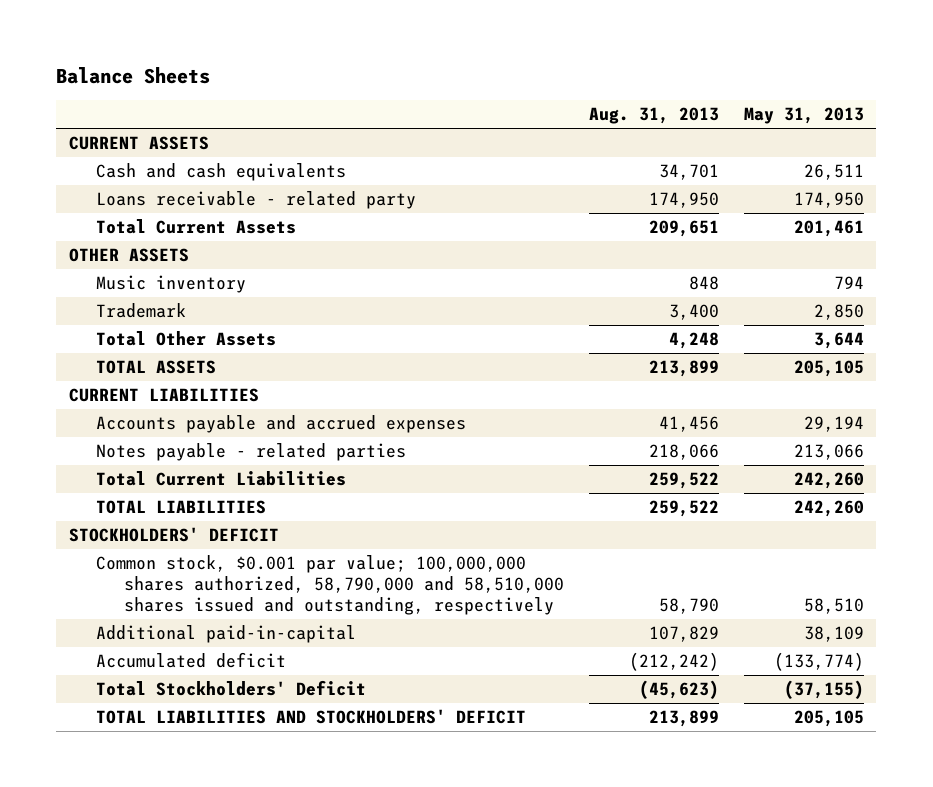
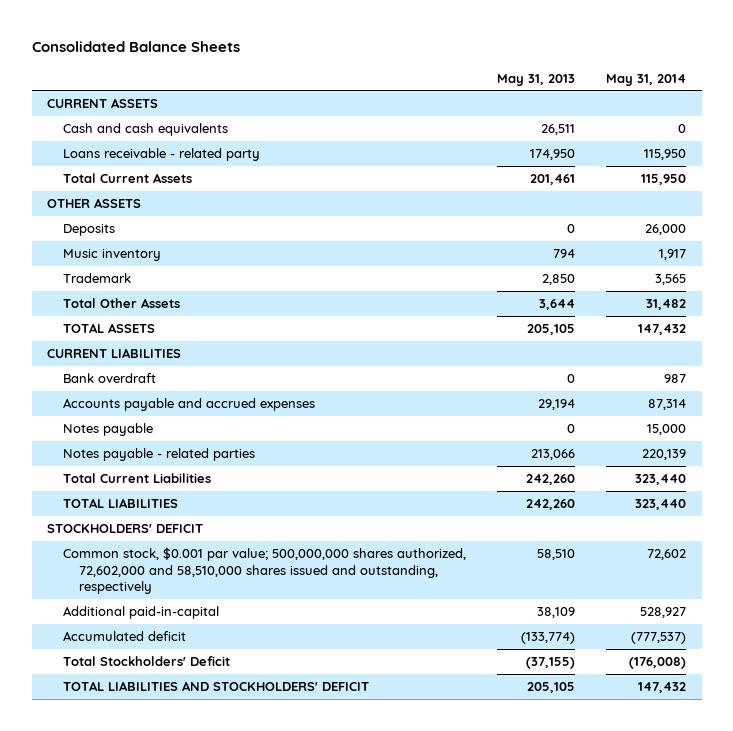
- Balance Sheets
+ Consolidated Balance Sheets
- | Aug. 31, 2013 | May 31, 2013
+ | May 31, 2013 | May 31, 2014
+ Deposits | 0 | 26,000
+ Bank overdraft | 0 | 987
+ Notes payable | 0 | 15,000
- Common stock, $0.001 par value; 100,000,000 shares authorized, 58,790,000 and 58,510,000 shares issued and outstanding, respectively | 58,790 | 58,510
+ Common stock, $0.001 par value; 500,000,000 shares authorized, 72,602,000 and 58,510,000 shares issued and outstanding, respectively | 58,510 | 72,602

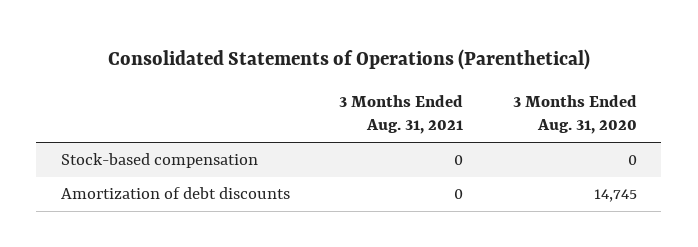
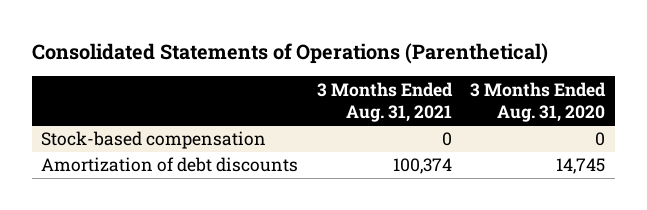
- Amortization of debt discounts | 0 | 14,745
+ Amortization of debt discounts | 100,374 | 14,745

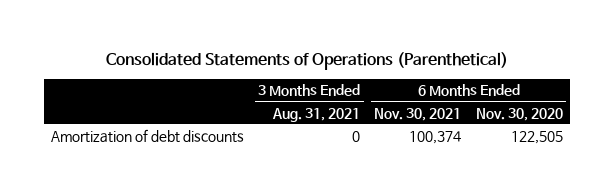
- | 3 Months Ended Aug. 31, 2021 | 3 Months Ended Aug. 31, 2020
+ | 3 Months Ended Aug. 31, 2021 | 6 Months Ended Nov. 30, 2021 | 6 Months Ended Nov. 30, 2020
- Stock-based compensation | 0 | 0
- Amortization of debt discounts | 100,374 | 14,745
+ Amortization of debt discounts | 0 | 100,374 | 122,505

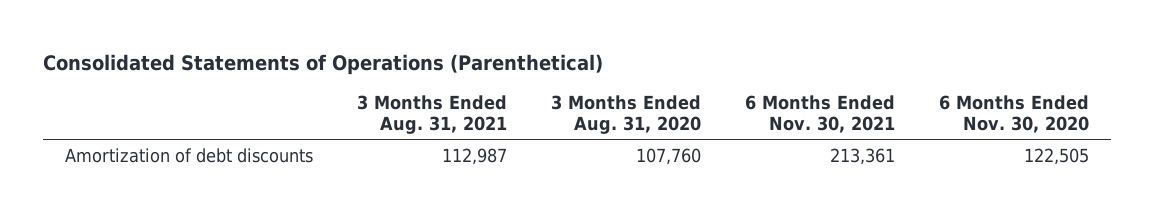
- | 3 Months Ended Aug. 31, 2021 | 6 Months Ended Nov. 30, 2021 | 6 Months Ended Nov. 30, 2020
+ | 3 Months Ended Aug. 31, 2021 | 3 Months Ended Aug. 31, 2020 | 6 Months Ended Nov. 30, 2021 | 6 Months Ended Nov. 30, 2020
- Amortization of debt discounts | 0 | 100,374 | 122,505
+ Amortization of debt discounts | 112,987 | 107,760 | 213,361 | 122,505

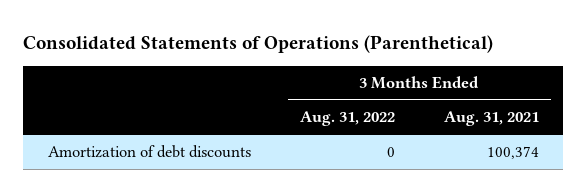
- | 3 Months Ended Aug. 31, 2021 | 3 Months Ended Aug. 31, 2020 | 6 Months Ended Nov. 30, 2021 | 6 Months Ended Nov. 30, 2020
+ | 3 Months Ended Aug. 31, 2022 | 3 Months Ended Aug. 31, 2021
- Amortization of debt discounts | 112,987 | 107,760 | 213,361 | 122,505
+ Amortization of debt discounts | 0 | 100,374

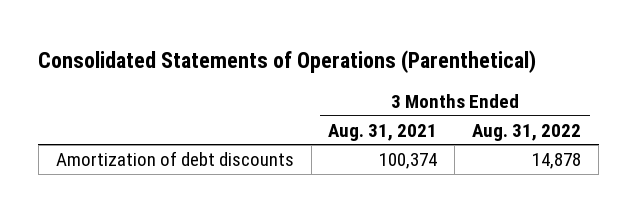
- | 3 Months Ended Aug. 31, 2022 | 3 Months Ended Aug. 31, 2021
+ | 3 Months Ended Aug. 31, 2021 | 3 Months Ended Aug. 31, 2022
- Amortization of debt discounts | 0 | 100,374
+ Amortization of debt discounts | 100,374 | 14,878

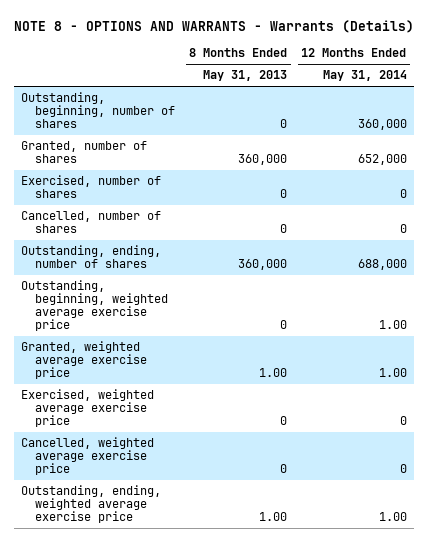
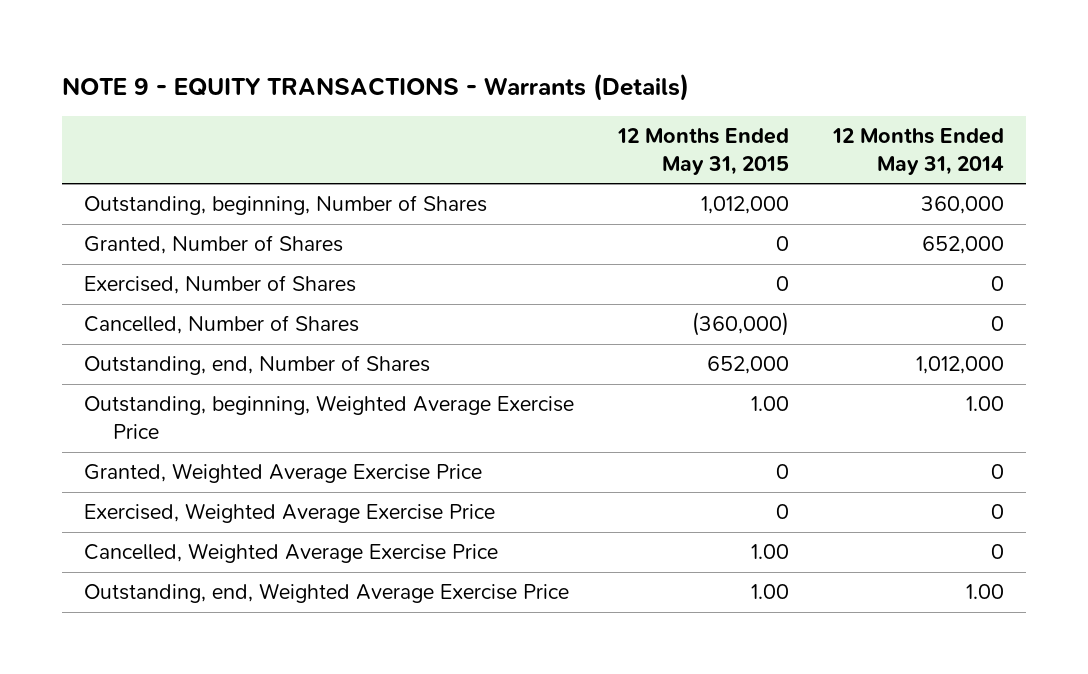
- NOTE 8 - OPTIONS AND WARRANTS - Warrants (Details)
+ NOTE 9 - EQUITY TRANSACTIONS - Warrants (Details)
- | 8 Months Ended May 31, 2013 | 12 Months Ended May 31, 2014
+ | 12 Months Ended May 31, 2015 | 12 Months Ended May 31, 2014
- Outstanding, beginning, number of shares | 0 | 360,000
- Granted, number of shares | 360,000 | 652,000
- Exercised, number of shares | 0 | 0
- Cancelled, number of shares | 0 | 0
- Outstanding, ending, number of shares | 360,000 | 688,000
- Outstanding, beginning, weighted average exercise price | 0 | 1.00
- Granted, weighted average exercise price | 1.00 | 1.00
- Exercised, weighted average exercise price | 0 | 0
- Cancelled, weighted average exercise price | 0 | 0
- Outstanding, ending, weighted average exercise price | 1.00 | 1.00
+ Outstanding, beginning, Number of Shares | 1,012,000 | 360,000
+ Granted, Number of Shares | 0 | 652,000
+ Exercised, Number of Shares | 0 | 0
+ Cancelled, Number of Shares | (360,000) | 0
+ Outstanding, end, Number of Shares | 652,000 | 1,012,000
+ Outstanding, beginning, Weighted Average Exercise Price | 1.00 | 1.00
+ Granted, Weighted Average Exercise Price | 0 | 0
+ Exercised, Weighted Average Exercise Price | 0 | 0
+ Cancelled, Weighted Average Exercise Price | 1.00 | 0
+ Outstanding, end, Weighted Average Exercise Price | 1.00 | 1.00

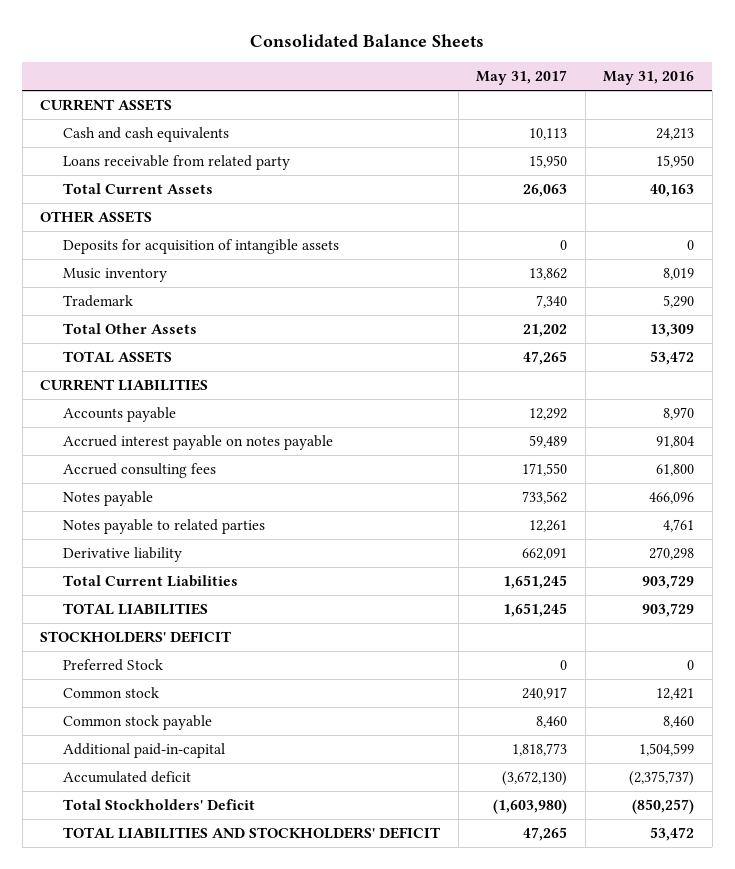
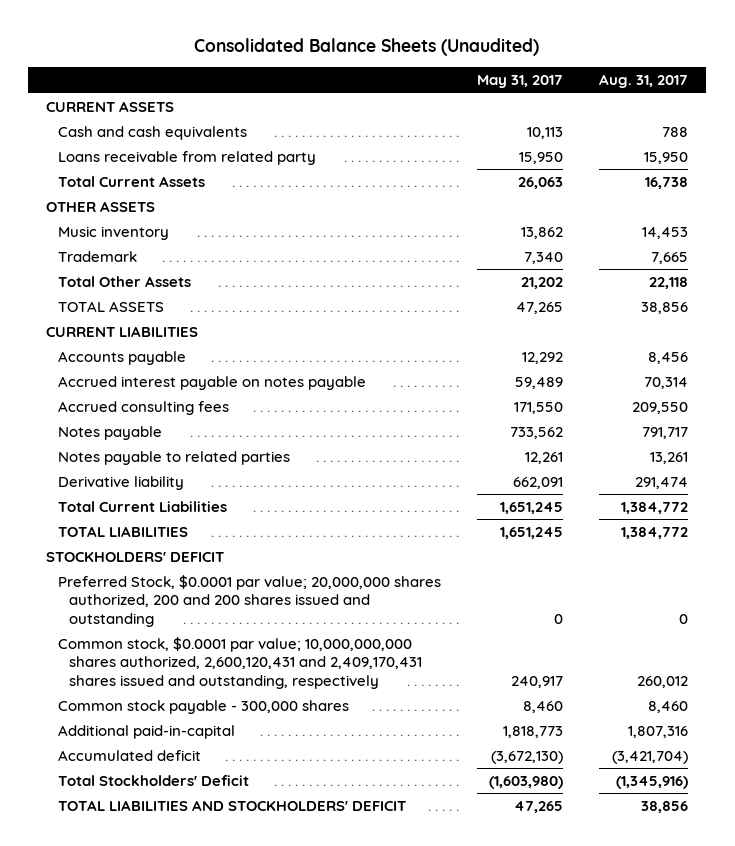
- Consolidated Balance Sheets
+ Consolidated Balance Sheets (Unaudited)
- | May 31, 2017 | May 31, 2016
+ | May 31, 2017 | Aug. 31, 2017
- Deposits for acquisition of intangible assets | 0 | 0
- Preferred Stock | 0 | 0
- Common stock | 240,917 | 12,421
- Common stock payable | 8,460 | 8,460
+ Preferred Stock, $0.0001 par value; 20,000,000 shares authorized, 200 and 200 shares issued and outstanding | 0 | 0
+ Common stock, $0.0001 par value; 10,000,000,000 shares authorized, 2,600,120,431 and 2,409,170,431 shares issued and outstanding, respectively | 240,917 | 260,012
+ Common stock payable - 300,000 shares | 8,460 | 8,460

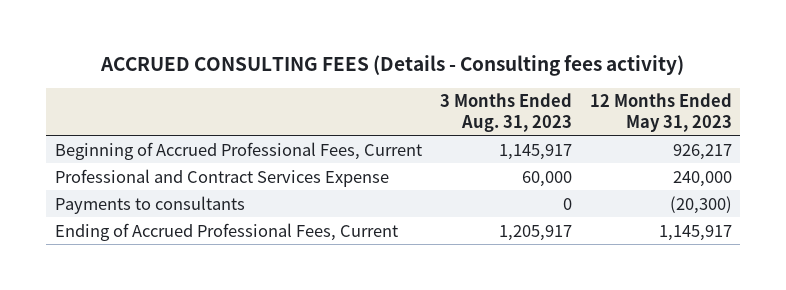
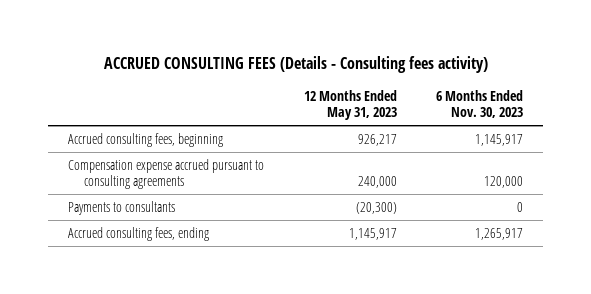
- | 3 Months Ended Aug. 31, 2023 | 12 Months Ended May 31, 2023
+ | 12 Months Ended May 31, 2023 | 6 Months Ended Nov. 30, 2023
- Beginning of Accrued Professional Fees, Current | 1,145,917 | 926,217
- Professional and Contract Services Expense | 60,000 | 240,000
+ Accrued consulting fees, beginning | 926,217 | 1,145,917
+ Compensation expense accrued pursuant to consulting agreements | 240,000 | 120,000
- Ending of Accrued Professional Fees, Current | 1,205,917 | 1,145,917
+ Accrued consulting fees, ending | 1,145,917 | 1,265,917

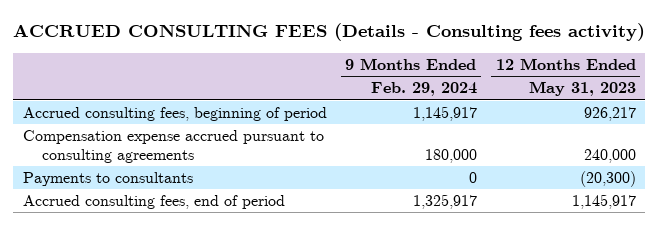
- | 12 Months Ended May 31, 2023 | 6 Months Ended Nov. 30, 2023
+ | 9 Months Ended Feb. 29, 2024 | 12 Months Ended May 31, 2023
- Accrued consulting fees, beginning | 926,217 | 1,145,917
+ Accrued consulting fees, beginning of period | 1,145,917 | 926,217
- Accrued consulting fees, ending | 1,145,917 | 1,265,917
+ Accrued consulting fees, end of period | 1,325,917 | 1,145,917

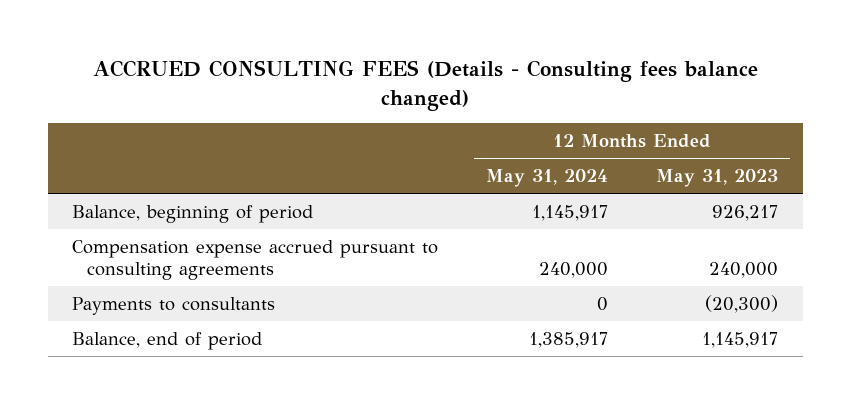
- ACCRUED CONSULTING FEES (Details - Consulting fees activity)
+ ACCRUED CONSULTING FEES (Details - Consulting fees balance changed)
- | 9 Months Ended Feb. 29, 2024 | 12 Months Ended May 31, 2023
+ | 12 Months Ended May 31, 2024 | 12 Months Ended May 31, 2023
- Accrued consulting fees, beginning of period | 1,145,917 | 926,217
+ Balance, beginning of period | 1,145,917 | 926,217
- Accrued consulting fees, end of period | 1,325,917 | 1,145,917
+ Balance, end of period | 1,385,917 | 1,145,917

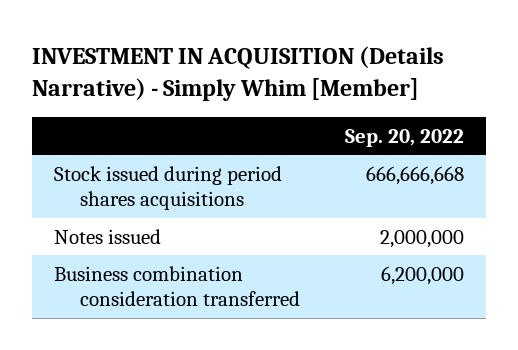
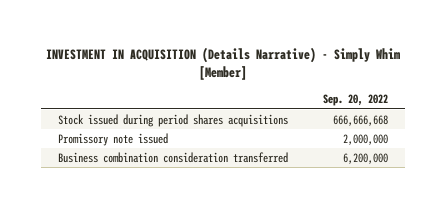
- Notes issued | 2,000,000
+ Promissory note issued | 2,000,000

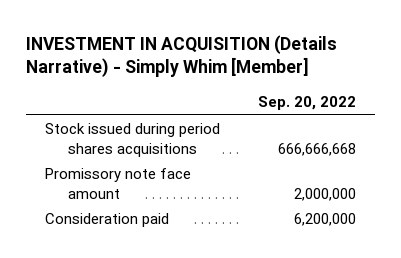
- Promissory note issued | 2,000,000
- Business combination consideration transferred | 6,200,000
+ Promissory note face amount | 2,000,000
+ Consideration paid | 6,200,000

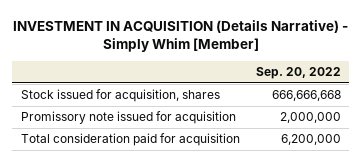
- Stock issued during period shares acquisitions | 666,666,668
- Promissory note face amount | 2,000,000
- Consideration paid | 6,200,000
+ Stock issued for acquisition, shares | 666,666,668
+ Promissory note issued for acquisition | 2,000,000
+ Total consideration paid for acquisition | 6,200,000

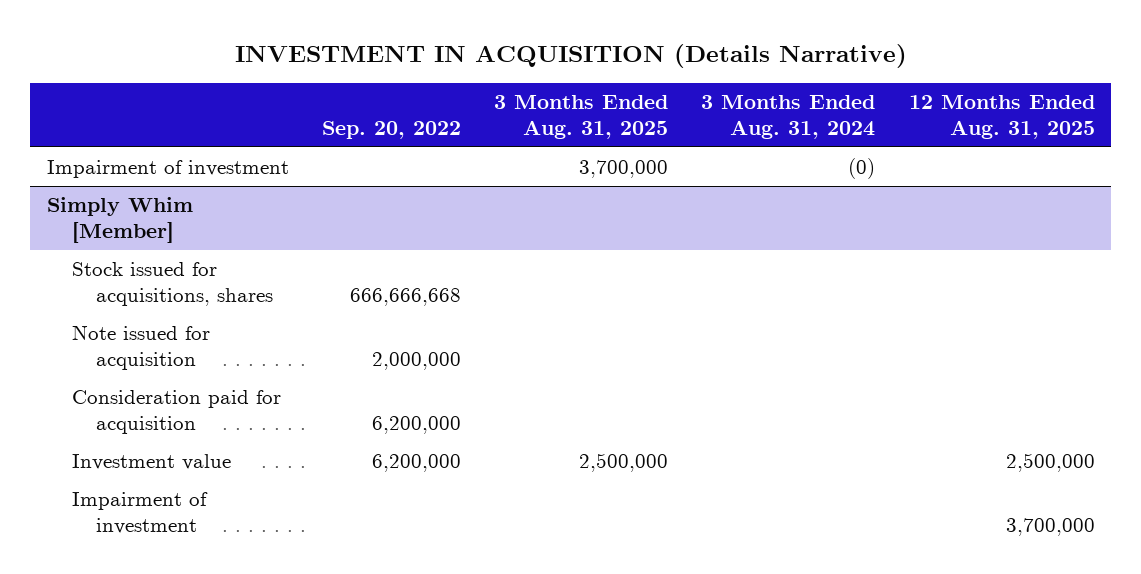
- INVESTMENT IN ACQUISITION (Details Narrative) - Simply Whim [Member]
+ INVESTMENT IN ACQUISITION (Details Narrative)
- | Sep. 20, 2022
+ | Sep. 20, 2022 | 3 Months Ended Aug. 31, 2025 | 3 Months Ended Aug. 31, 2024 | 12 Months Ended Aug. 31, 2025
- Stock issued for acquisition, shares | 666,666,668
- Promissory note issued for acquisition | 2,000,000
- Total consideration paid for acquisition | 6,200,000
+ Impairment of investment | | 3,700,000 | (0) |
+ Simply Whim [Member]
+ Stock issued for acquisitions, shares | 666,666,668 | | |
+ Note issued for acquisition | 2,000,000 | | |
+ Consideration paid for acquisition | 6,200,000 | | |
+ Investment value | 6,200,000 | 2,500,000 | | 2,500,000
+ Impairment of investment | | | | 3,700,000

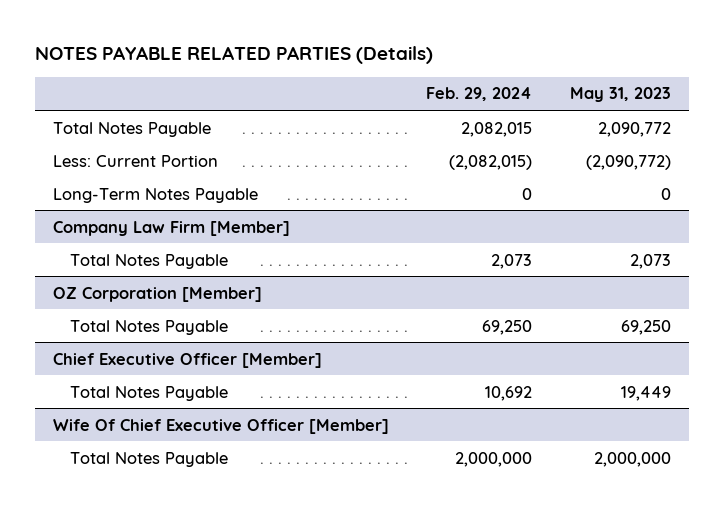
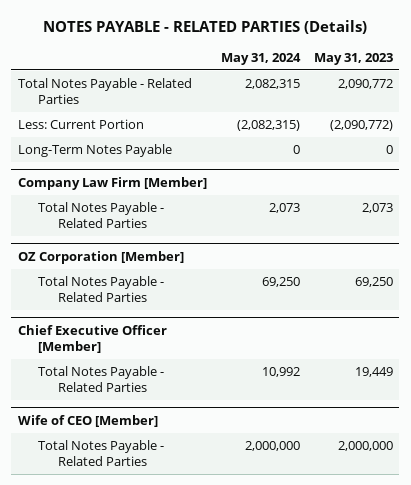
- NOTES PAYABLE RELATED PARTIES (Details)
+ NOTES PAYABLE - RELATED PARTIES (Details)
- | Feb. 29, 2024 | May 31, 2023
+ | May 31, 2024 | May 31, 2023
- Total Notes Payable | 2,082,015 | 2,090,772
+ Total Notes Payable - Related Parties | 2,082,315 | 2,090,772
@ Company Law Firm [Member]
- Total Notes Payable | 2,073 | 2,073
+ Total Notes Payable - Related Parties | 2,073 | 2,073
@ OZ Corporation [Member]
- Total Notes Payable | 69,250 | 69,250
+ Total Notes Payable - Related Parties | 69,250 | 69,250
@ Chief Executive Officer [Member]
- Total Notes Payable | 10,692 | 19,449
- Wife Of Chief Executive Officer [Member]
- Total Notes Payable | 2,000,000 | 2,000,000
@ Chief Executive Officer [Member]
+ Total Notes Payable - Related Parties | 10,992 | 19,449
+ Wife of CEO [Member]
+ Total Notes Payable - Related Parties | 2,000,000 | 2,000,000

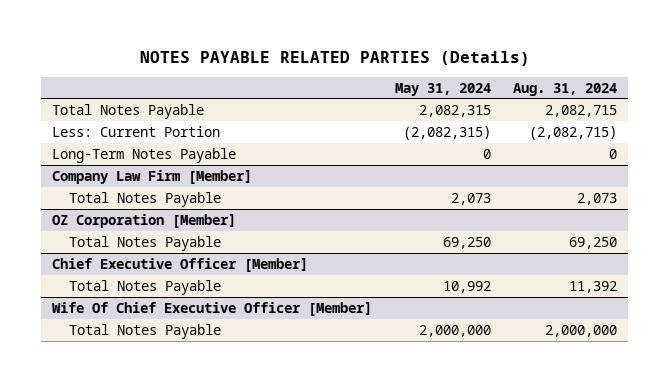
- NOTES PAYABLE - RELATED PARTIES (Details)
+ NOTES PAYABLE RELATED PARTIES (Details)
- | May 31, 2024 | May 31, 2023
+ | May 31, 2024 | Aug. 31, 2024
- Total Notes Payable - Related Parties | 2,082,315 | 2,090,772
+ Total Notes Payable | 2,082,315 | 2,082,715
@ Company Law Firm [Member]
- Total Notes Payable - Related Parties | 2,073 | 2,073
+ Total Notes Payable | 2,073 | 2,073
@ OZ Corporation [Member]
- Total Notes Payable - Related Parties | 69,250 | 69,250
+ Total Notes Payable | 69,250 | 69,250
@ Chief Executive Officer [Member]
- Total Notes Payable - Related Parties | 10,992 | 19,449
- Wife of CEO [Member]
- Total Notes Payable - Related Parties | 2,000,000 | 2,000,000
@ Chief Executive Officer [Member]
+ Total Notes Payable | 10,992 | 11,392
+ Wife Of Chief Executive Officer [Member]
+ Total Notes Payable | 2,000,000 | 2,000,000

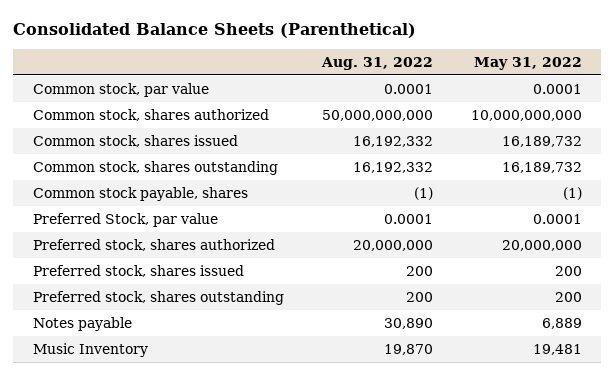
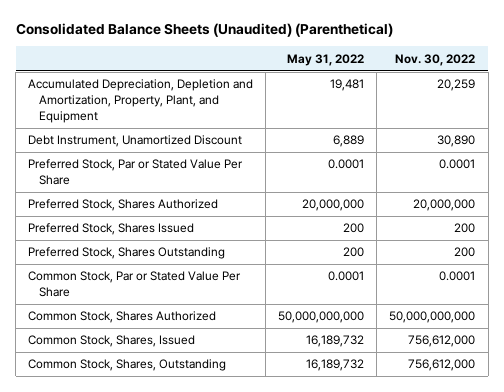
- Consolidated Balance Sheets (Parenthetical)
+ Consolidated Balance Sheets (Unaudited) (Parenthetical)
- | Aug. 31, 2022 | May 31, 2022
+ | May 31, 2022 | Nov. 30, 2022
- Common stock, par value | 0.0001 | 0.0001
- Common stock, shares authorized | 50,000,000,000 | 10,000,000,000
- Common stock, shares issued | 16,192,332 | 16,189,732
- Common stock, shares outstanding | 16,192,332 | 16,189,732
- Common stock payable, shares | (1) | (1)
- Preferred Stock, par value | 0.0001 | 0.0001
- Preferred stock, shares authorized | 20,000,000 | 20,000,000
- Preferred stock, shares issued | 200 | 200
- Preferred stock, shares outstanding | 200 | 200
- Notes payable | 30,890 | 6,889
- Music Inventory | 19,870 | 19,481
+ Accumulated Depreciation, Depletion and Amortization, Property, Plant, and Equipment | 19,481 | 20,259
+ Debt Instrument, Unamortized Discount | 6,889 | 30,890
+ Preferred Stock, Par or Stated Value Per Share | 0.0001 | 0.0001
+ Preferred Stock, Shares Authorized | 20,000,000 | 20,000,000
+ Preferred Stock, Shares Issued | 200 | 200
+ Preferred Stock, Shares Outstanding | 200 | 200
+ Common Stock, Par or Stated Value Per Share | 0.0001 | 0.0001
+ Common Stock, Shares Authorized | 50,000,000,000 | 50,000,000,000
+ Common Stock, Shares, Issued | 16,189,732 | 756,612,000
+ Common Stock, Shares, Outstanding | 16,189,732 | 756,612,000

